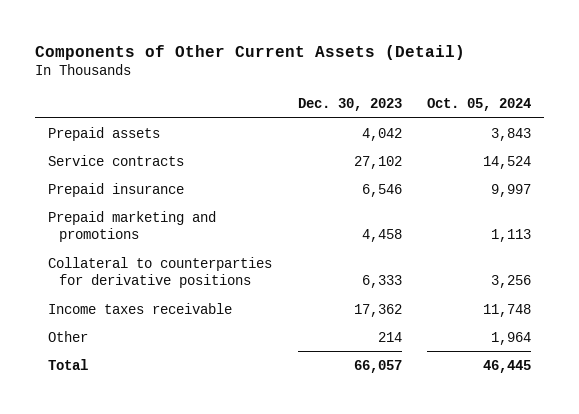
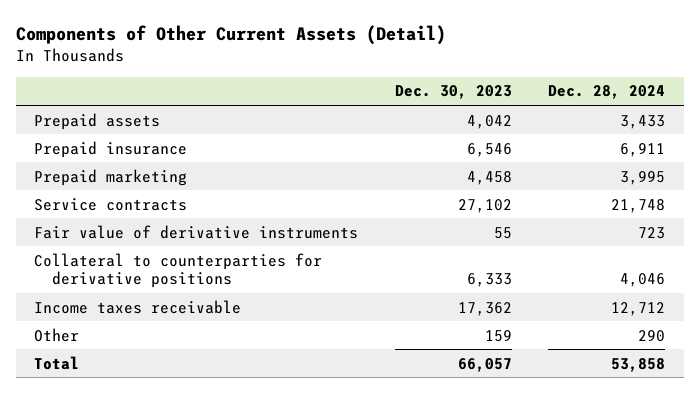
- | Dec. 30, 2023 | Oct. 05, 2024
+ | Dec. 30, 2023 | Dec. 28, 2024
- Prepaid marketing and promotions | 4,458 | 1,113
+ Prepaid marketing | 4,458 | 3,995
moved down: Service contracts | 27,102 | 21,748
+ Fair value of derivative instruments | 55 | 723
- Other | 214 | 1,964
+ Other | 159 | 290

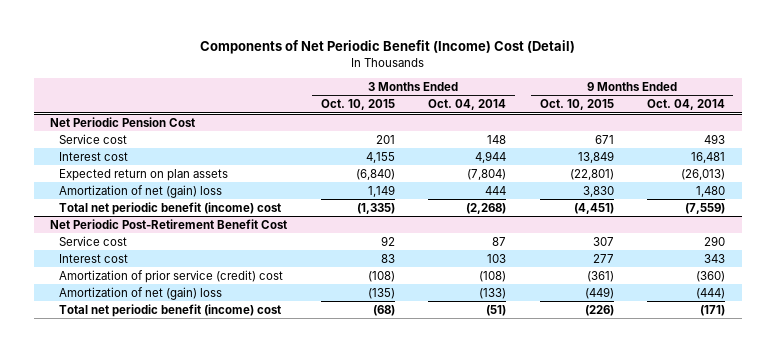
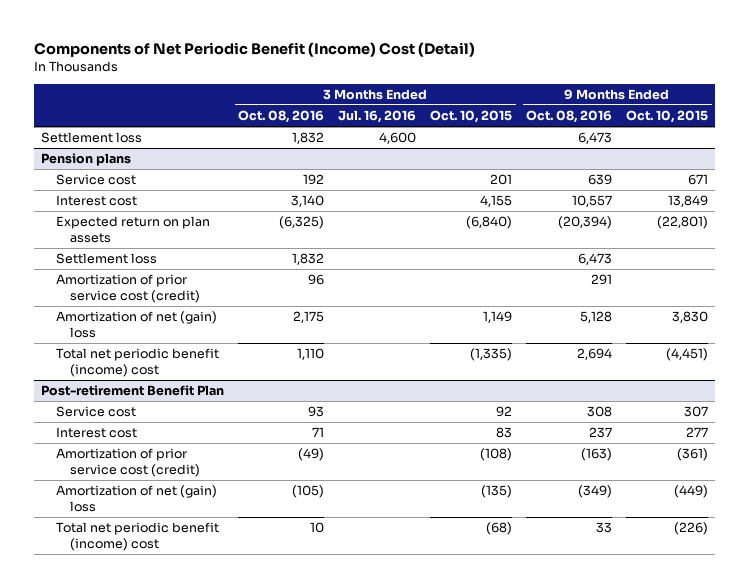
- | 3 Months Ended Oct. 10, 2015 | 3 Months Ended Oct. 04, 2014 | 9 Months Ended Oct. 10, 2015 | 9 Months Ended Oct. 04, 2014
+ | 3 Months Ended Oct. 08, 2016 | 3 Months Ended Jul. 16, 2016 | 3 Months Ended Oct. 10, 2015 | 9 Months Ended Oct. 08, 2016 | 9 Months Ended Oct. 10, 2015
- Net Periodic Pension Cost
+ Settlement loss | 1,832 | 4,600 | | 6,473 |
+ Pension plans
+ Settlement loss | 1,832 | | | 6,473 |
+ Amortization of prior service cost (credit) | 96 | | | 291 |
- Net Periodic Post-Retirement Benefit Cost
+ Post-retirement Benefit Plan
- Amortization of prior service (credit) cost | (108) | (108) | (361) | (360)
+ Amortization of prior service cost (credit) | (49) | | (108) | (163) | (361)

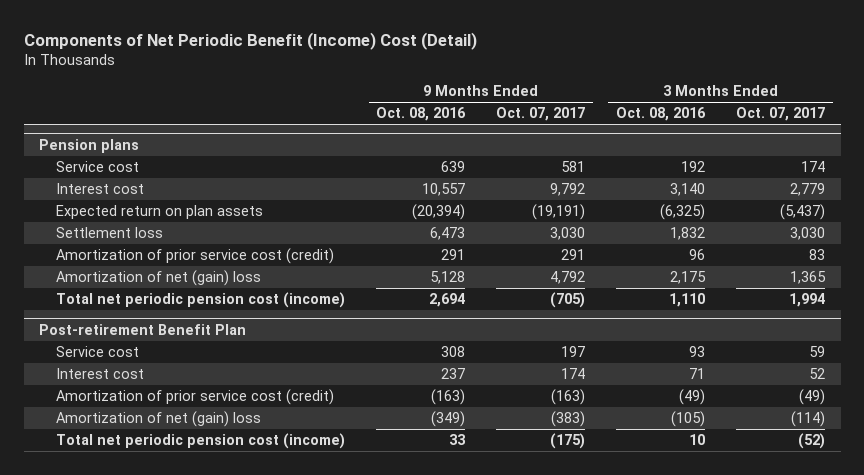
- | 3 Months Ended Oct. 08, 2016 | 3 Months Ended Jul. 16, 2016 | 3 Months Ended Oct. 10, 2015 | 9 Months Ended Oct. 08, 2016 | 9 Months Ended Oct. 10, 2015
+ | 9 Months Ended Oct. 08, 2016 | 9 Months Ended Oct. 07, 2017 | 3 Months Ended Oct. 08, 2016 | 3 Months Ended Oct. 07, 2017
- Settlement loss | 1,832 | 4,600 | | 6,473 |
@ Pension plans
- Total net periodic benefit (income) cost | 1,110 | | (1,335) | 2,694 | (4,451)
+ Total net periodic pension cost (income) | 2,694 | (705) | 1,110 | 1,994
@ Post-retirement Benefit Plan
- Total net periodic benefit (income) cost | 10 | | (68) | 33 | (226)
+ Total net periodic pension cost (income) | 33 | (175) | 10 | (52)

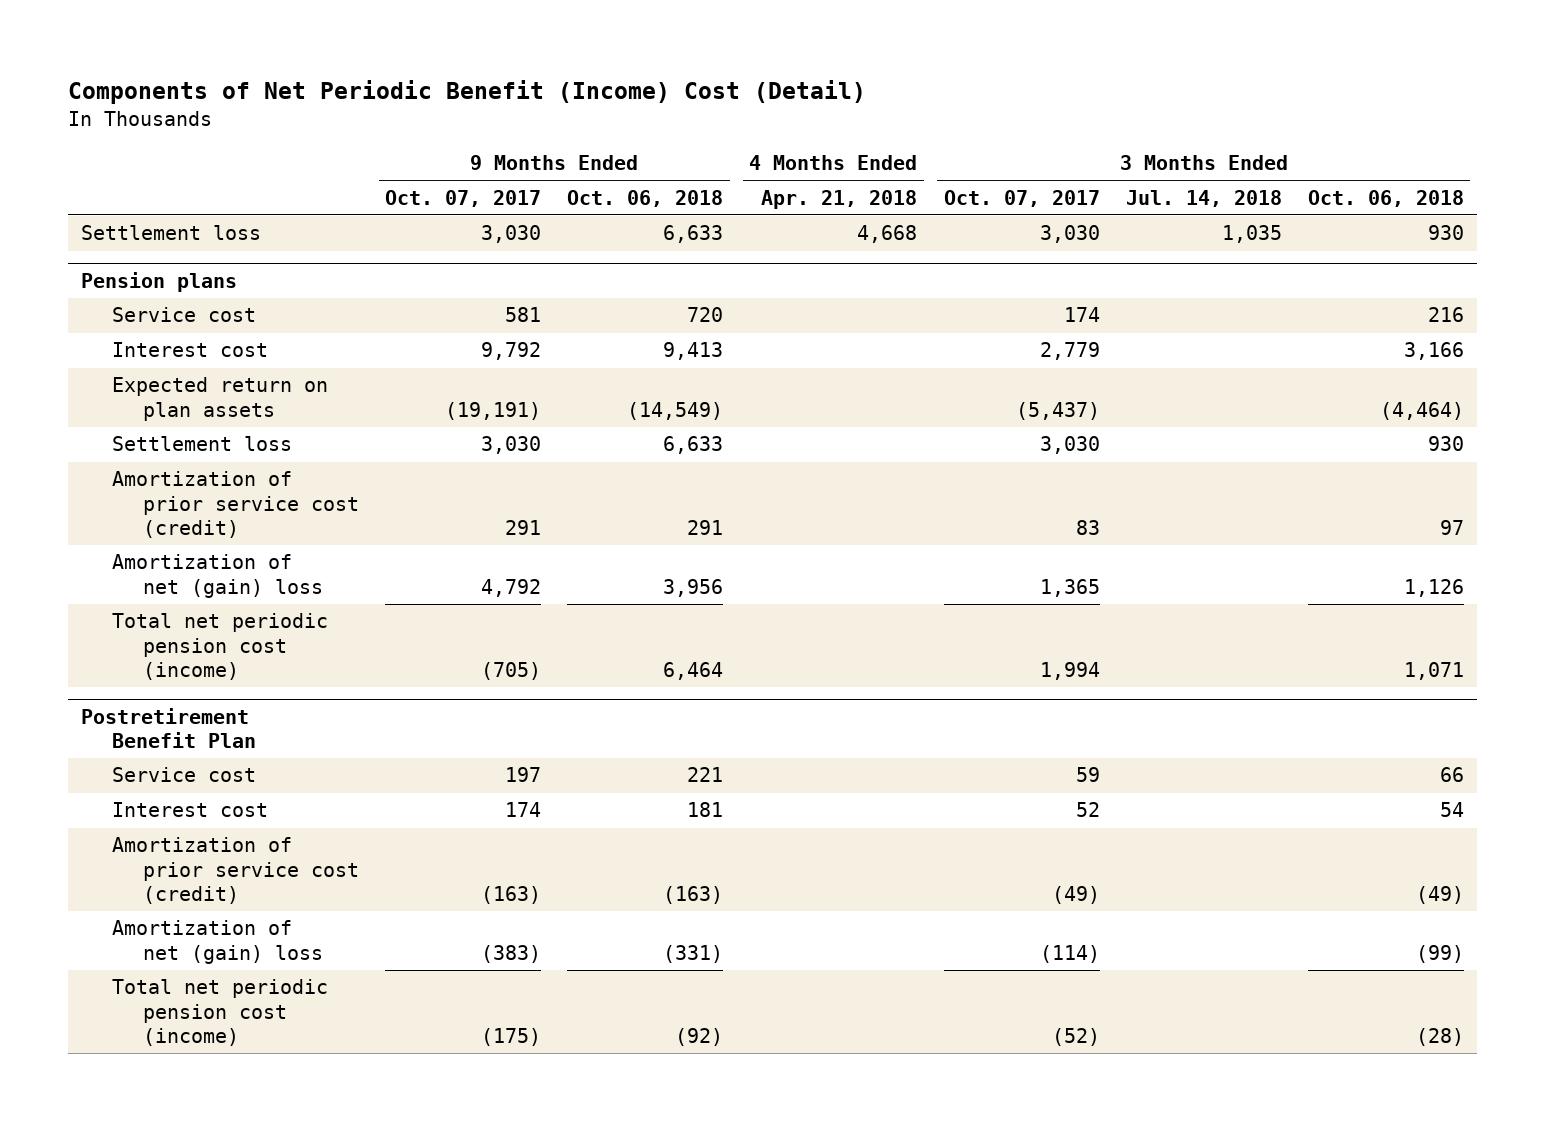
- | 9 Months Ended Oct. 08, 2016 | 9 Months Ended Oct. 07, 2017 | 3 Months Ended Oct. 08, 2016 | 3 Months Ended Oct. 07, 2017
+ | 9 Months Ended Oct. 07, 2017 | 9 Months Ended Oct. 06, 2018 | 4 Months Ended Apr. 21, 2018 | 3 Months Ended Oct. 07, 2017 | 3 Months Ended Jul. 14, 2018 | 3 Months Ended Oct. 06, 2018
+ Settlement loss | 3,030 | 6,633 | 4,668 | 3,030 | 1,035 | 930
- Post-retirement Benefit Plan
+ Postretirement Benefit Plan

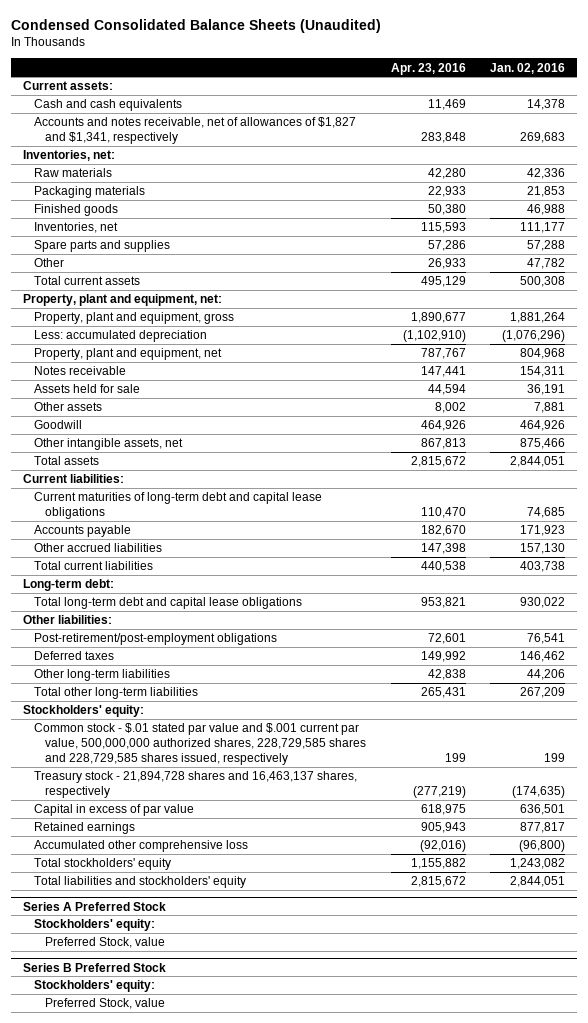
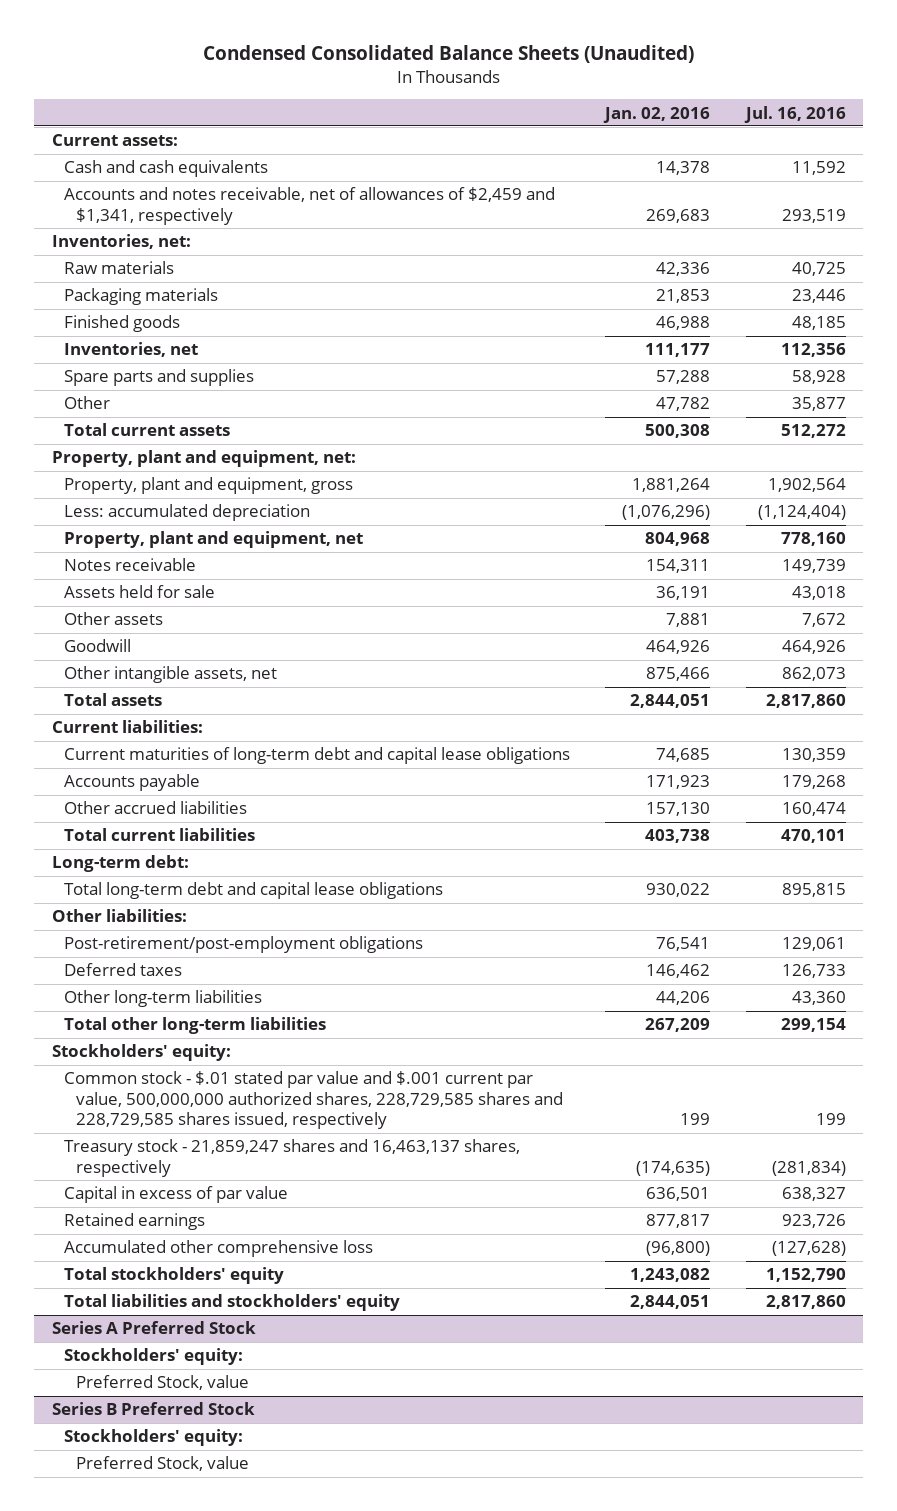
- | Apr. 23, 2016 | Jan. 02, 2016
+ | Jan. 02, 2016 | Jul. 16, 2016
- Accounts and notes receivable, net of allowances of $1,827 and $1,341, respectively | 283,848 | 269,683
+ Accounts and notes receivable, net of allowances of $2,459 and $1,341, respectively | 269,683 | 293,519
- Treasury stock - 21,894,728 shares and 16,463,137 shares, respectively | (277,219) | (174,635)
+ Treasury stock - 21,859,247 shares and 16,463,137 shares, respectively | (174,635) | (281,834)

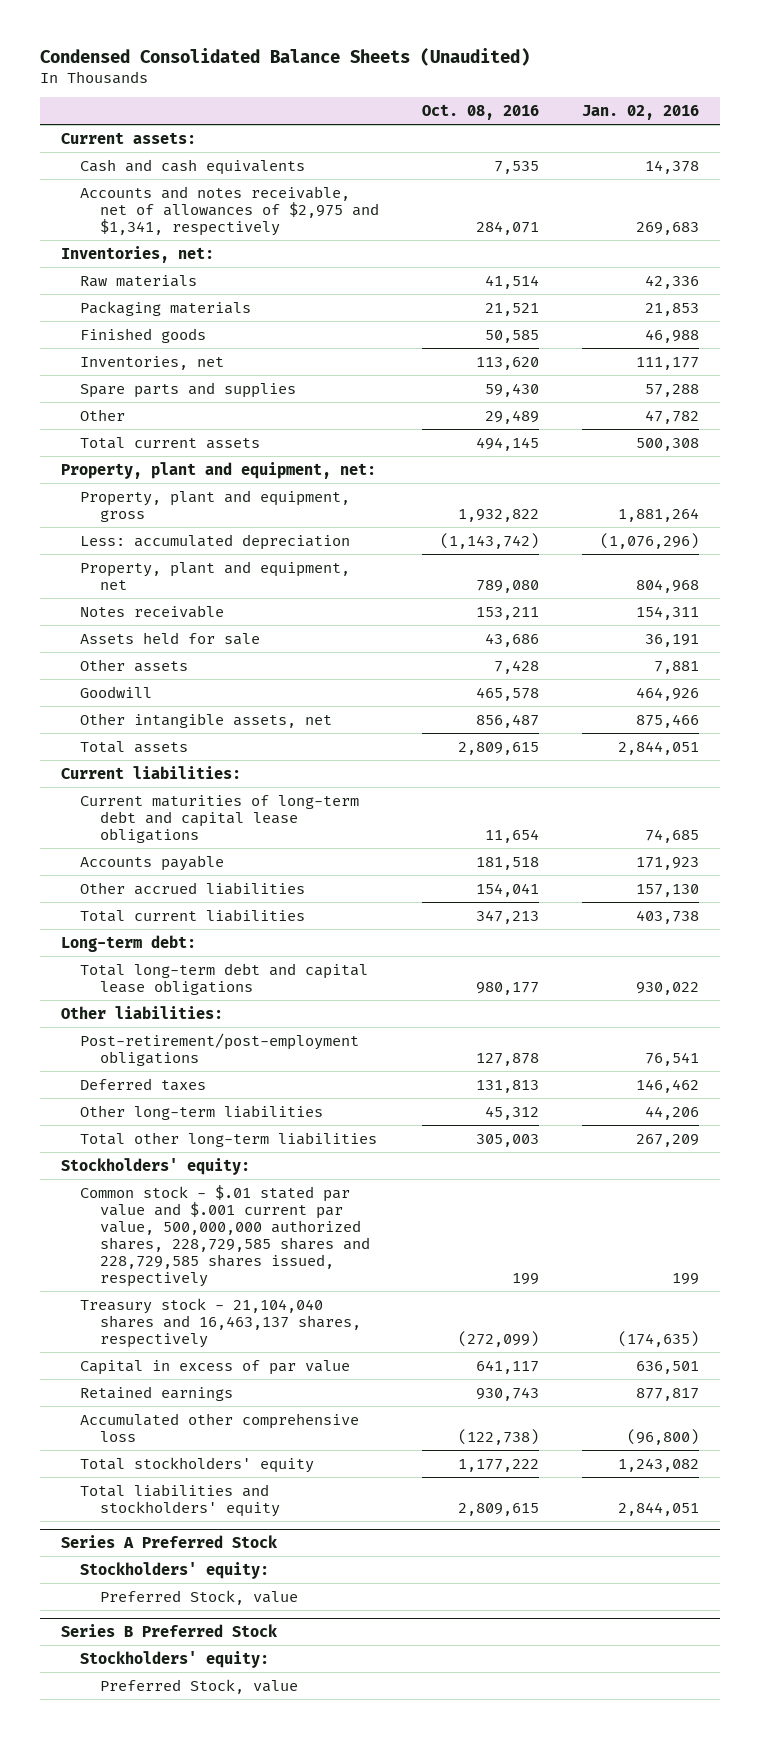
- | Jan. 02, 2016 | Jul. 16, 2016
+ | Oct. 08, 2016 | Jan. 02, 2016
- Accounts and notes receivable, net of allowances of $2,459 and $1,341, respectively | 269,683 | 293,519
+ Accounts and notes receivable, net of allowances of $2,975 and $1,341, respectively | 284,071 | 269,683
- Treasury stock - 21,859,247 shares and 16,463,137 shares, respectively | (174,635) | (281,834)
+ Treasury stock - 21,104,040 shares and 16,463,137 shares, respectively | (272,099) | (174,635)

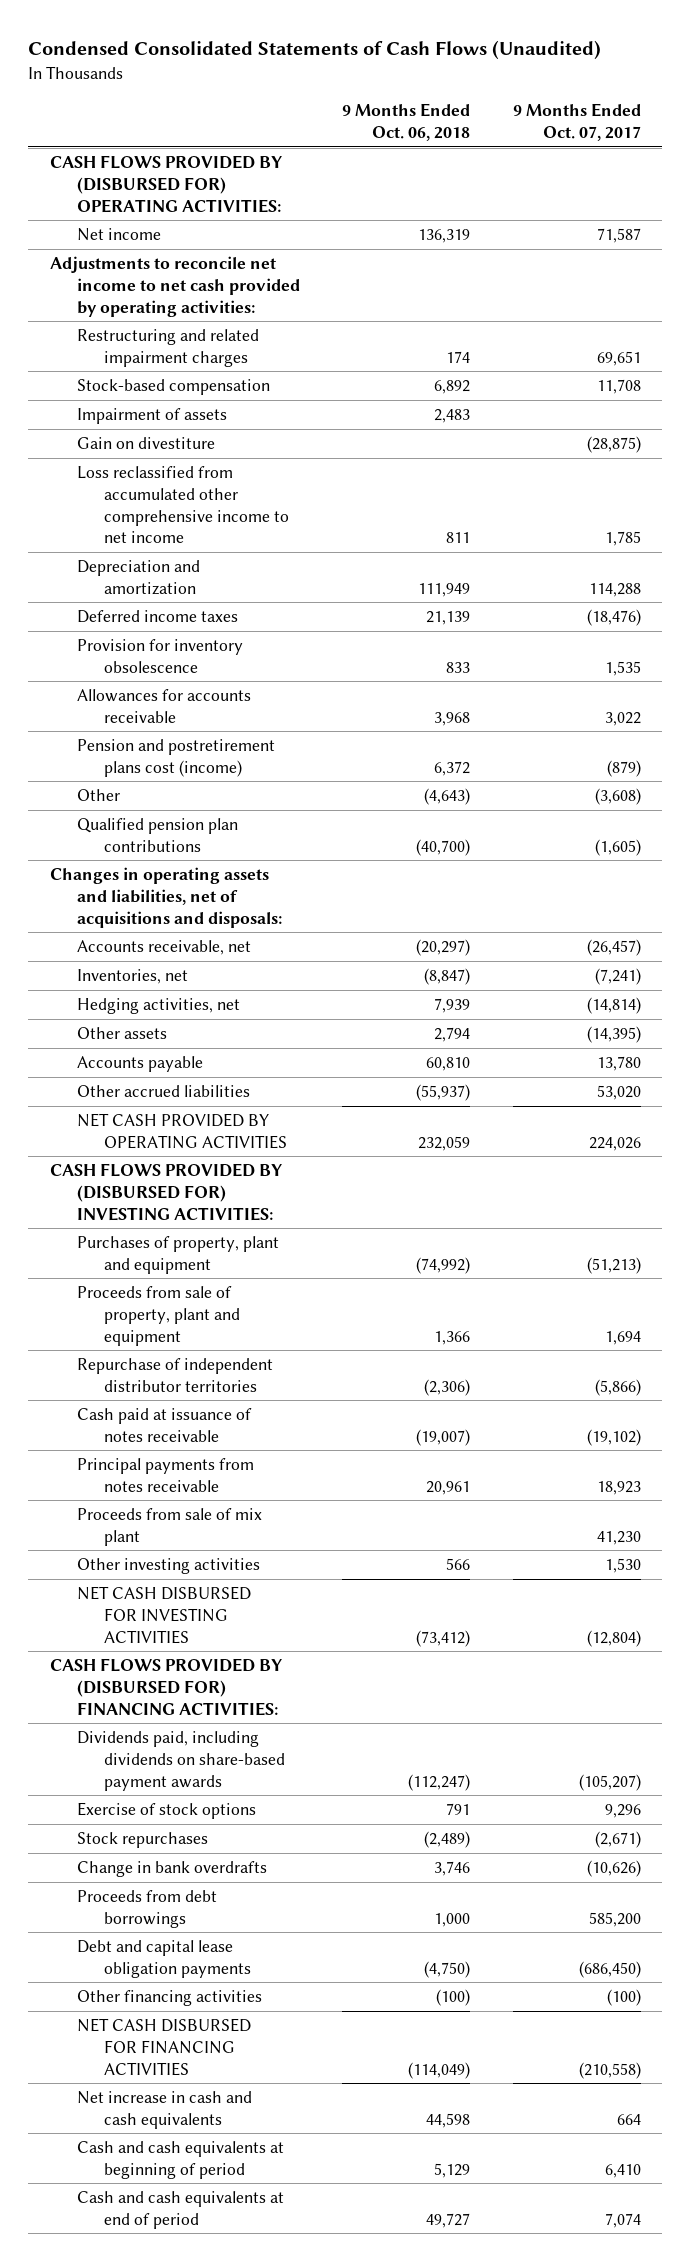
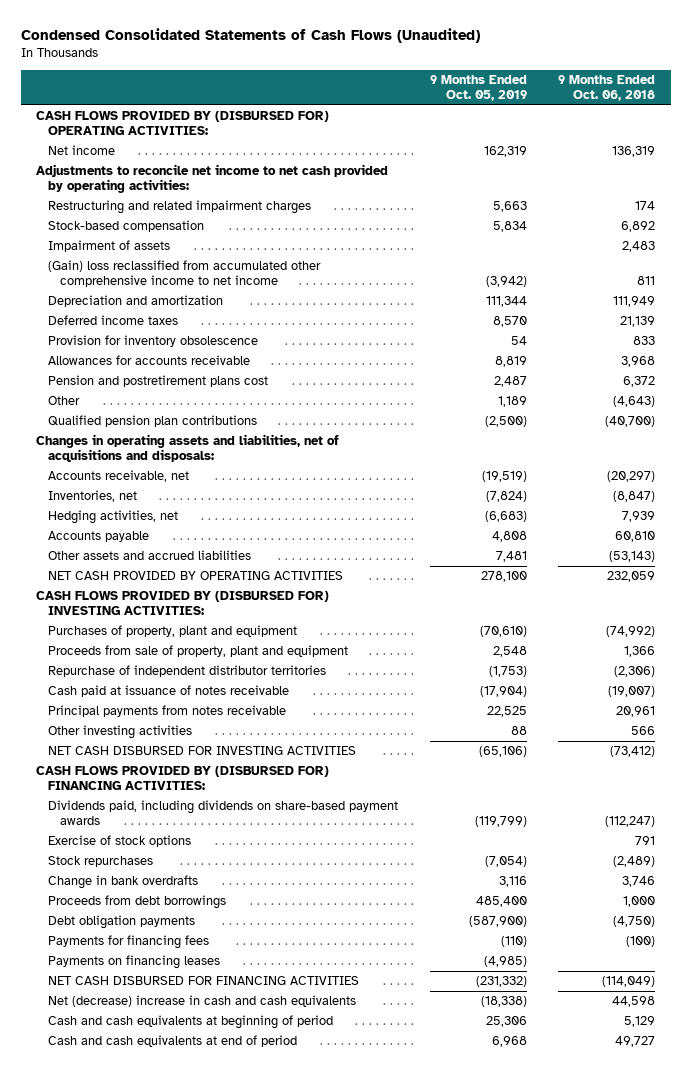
- | 9 Months Ended Oct. 06, 2018 | 9 Months Ended Oct. 07, 2017
+ | 9 Months Ended Oct. 05, 2019 | 9 Months Ended Oct. 06, 2018
- Gain on divestiture | | (28,875)
- Loss reclassified from accumulated other comprehensive income to net income | 811 | 1,785
+ (Gain) loss reclassified from accumulated other comprehensive income to net income | (3,942) | 811
- Pension and postretirement plans cost (income) | 6,372 | (879)
+ Pension and postretirement plans cost | 2,487 | 6,372
- Other assets | 2,794 | (14,395)
- Other accrued liabilities | (55,937) | 53,020
+ Other assets and accrued liabilities | 7,481 | (53,143)
- Proceeds from sale of mix plant | | 41,230
- Debt and capital lease obligation payments | (4,750) | (686,450)
- Other financing activities | (100) | (100)
+ Debt obligation payments | (587,900) | (4,750)
+ Payments for financing fees | (110) | (100)
+ Payments on financing leases | (4,985) |
- Net increase in cash and cash equivalents | 44,598 | 664
+ Net (decrease) increase in cash and cash equivalents | (18,338) | 44,598

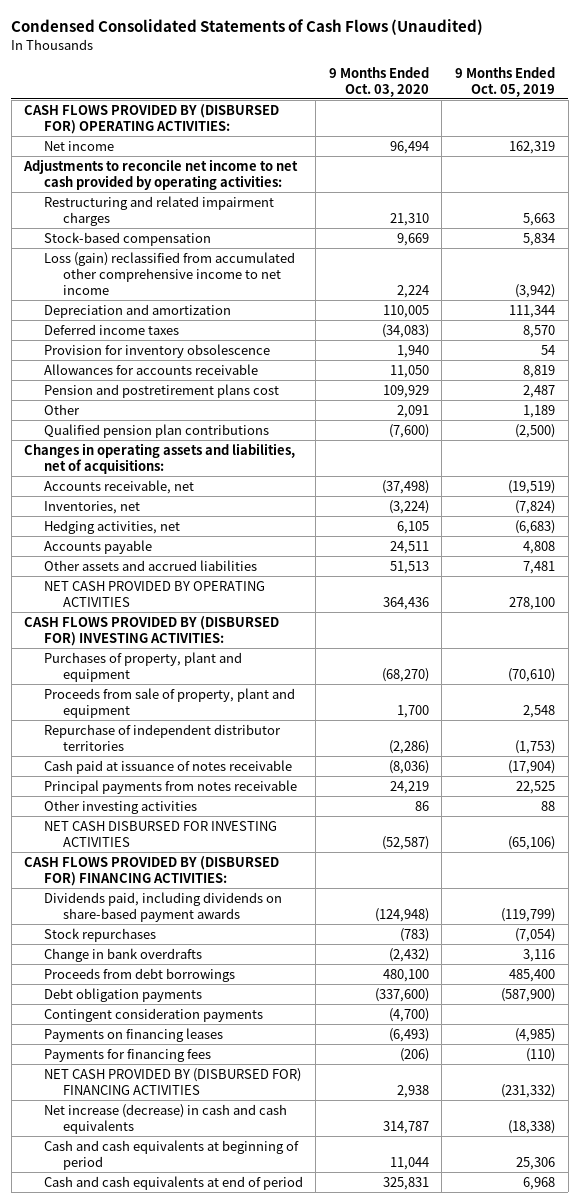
- | 9 Months Ended Oct. 05, 2019 | 9 Months Ended Oct. 06, 2018
+ | 9 Months Ended Oct. 03, 2020 | 9 Months Ended Oct. 05, 2019
- Impairment of assets | | 2,483
- (Gain) loss reclassified from accumulated other comprehensive income to net income | (3,942) | 811
+ Loss (gain) reclassified from accumulated other comprehensive income to net income | 2,224 | (3,942)
- Changes in operating assets and liabilities, net of acquisitions and disposals:
+ Changes in operating assets and liabilities, net of acquisitions:
- Exercise of stock options | | 791
+ Contingent consideration payments | (4,700) |
- NET CASH DISBURSED FOR FINANCING ACTIVITIES | (231,332) | (114,049)
- Net (decrease) increase in cash and cash equivalents | (18,338) | 44,598
moved down: Payments for financing fees | (206) | (110)
+ NET CASH PROVIDED BY (DISBURSED FOR) FINANCING ACTIVITIES | 2,938 | (231,332)
+ Net increase (decrease) in cash and cash equivalents | 314,787 | (18,338)

